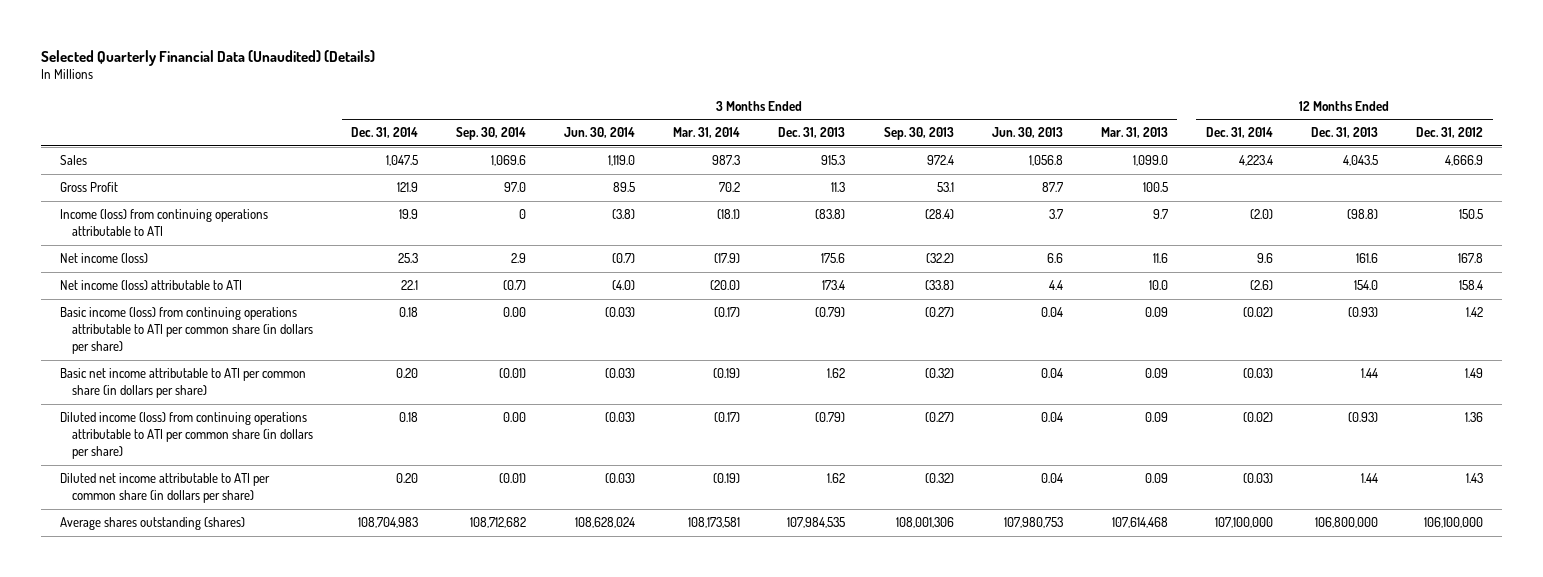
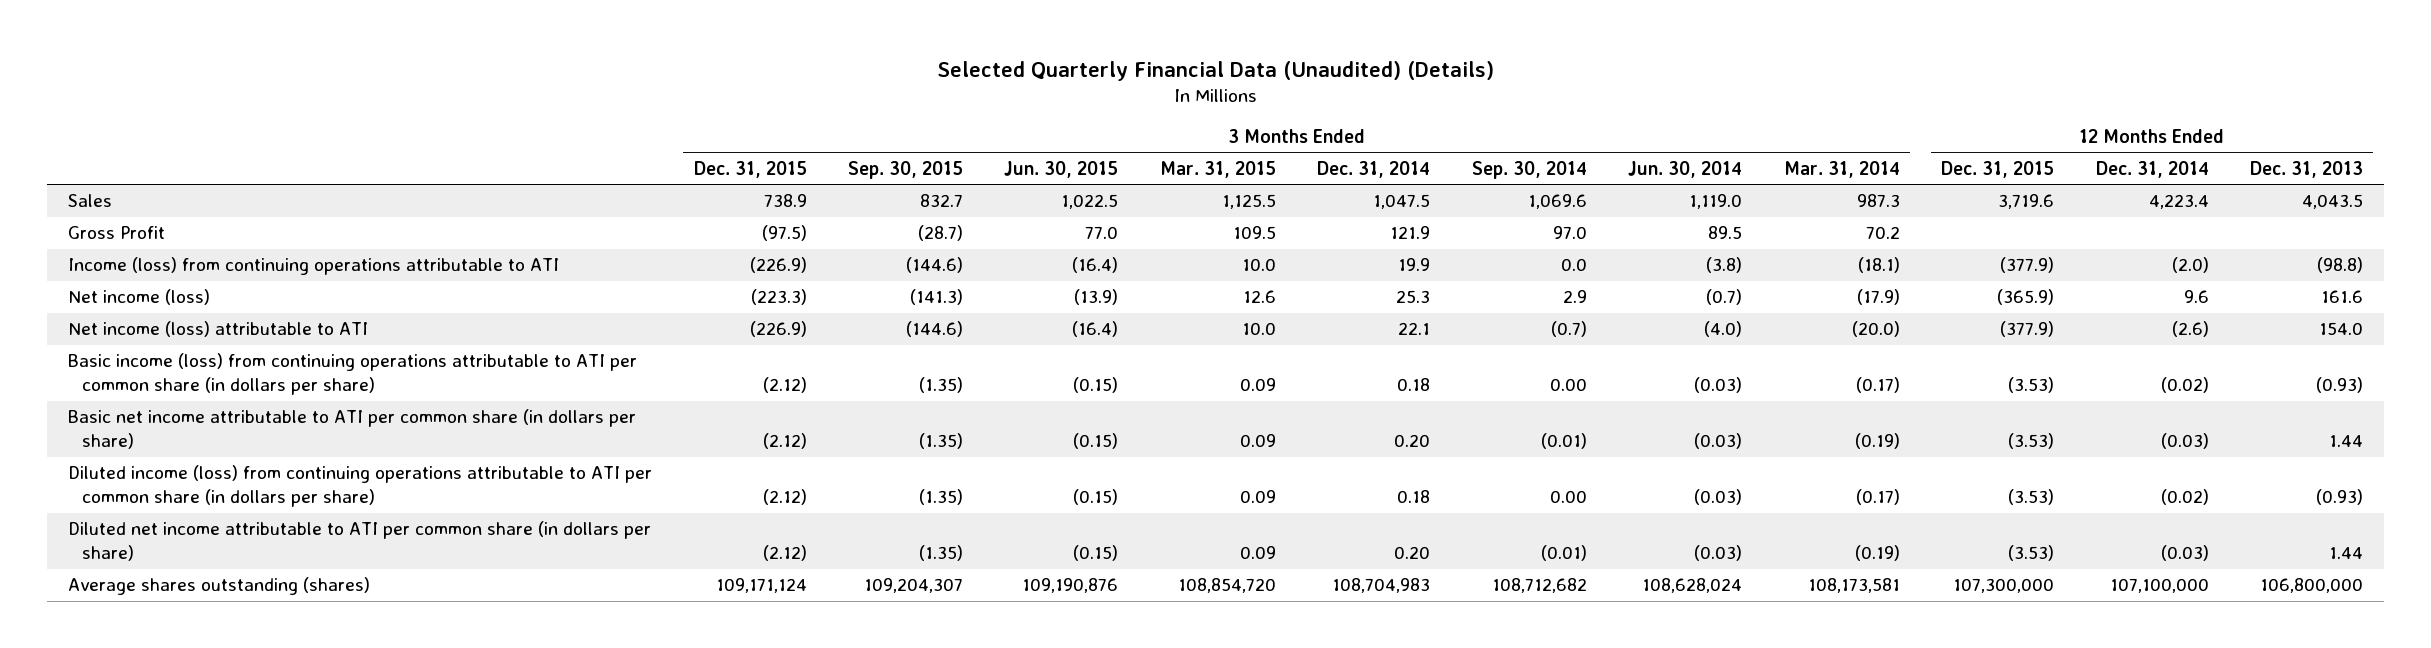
- | 3 Months Ended Dec. 31, 2014 | 3 Months Ended Sep. 30, 2014 | 3 Months Ended Jun. 30, 2014 | 3 Months Ended Mar. 31, 2014 | 3 Months Ended Dec. 31, 2013 | 3 Months Ended Sep. 30, 2013 | 3 Months Ended Jun. 30, 2013 | 3 Months Ended Mar. 31, 2013 | 12 Months Ended Dec. 31, 2014 | 12 Months Ended Dec. 31, 2013 | 12 Months Ended Dec. 31, 2012
+ | 3 Months Ended Dec. 31, 2015 | 3 Months Ended Sep. 30, 2015 | 3 Months Ended Jun. 30, 2015 | 3 Months Ended Mar. 31, 2015 | 3 Months Ended Dec. 31, 2014 | 3 Months Ended Sep. 30, 2014 | 3 Months Ended Jun. 30, 2014 | 3 Months Ended Mar. 31, 2014 | 12 Months Ended Dec. 31, 2015 | 12 Months Ended Dec. 31, 2014 | 12 Months Ended Dec. 31, 2013
- Income (loss) from continuing operations attributable to ATI | 19.9 | 0 | (3.8) | (18.1) | (83.8) | (28.4) | 3.7 | 9.7 | (2.0) | (98.8) | 150.5
+ Income (loss) from continuing operations attributable to ATI | (226.9) | (144.6) | (16.4) | 10.0 | 19.9 | 0.0 | (3.8) | (18.1) | (377.9) | (2.0) | (98.8)

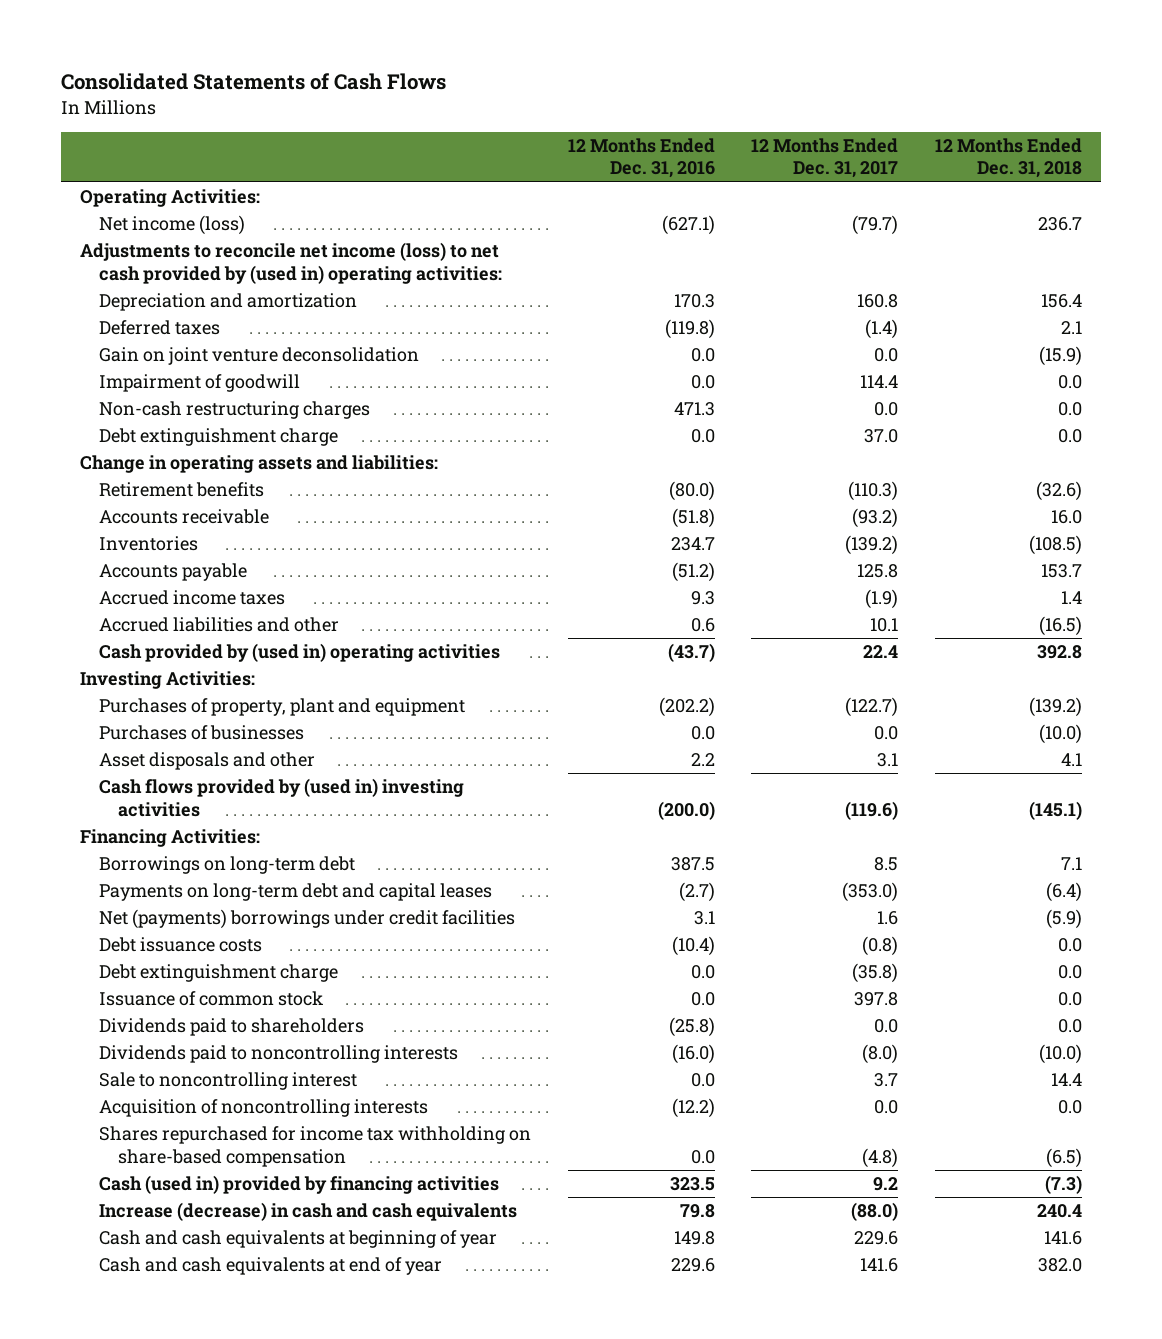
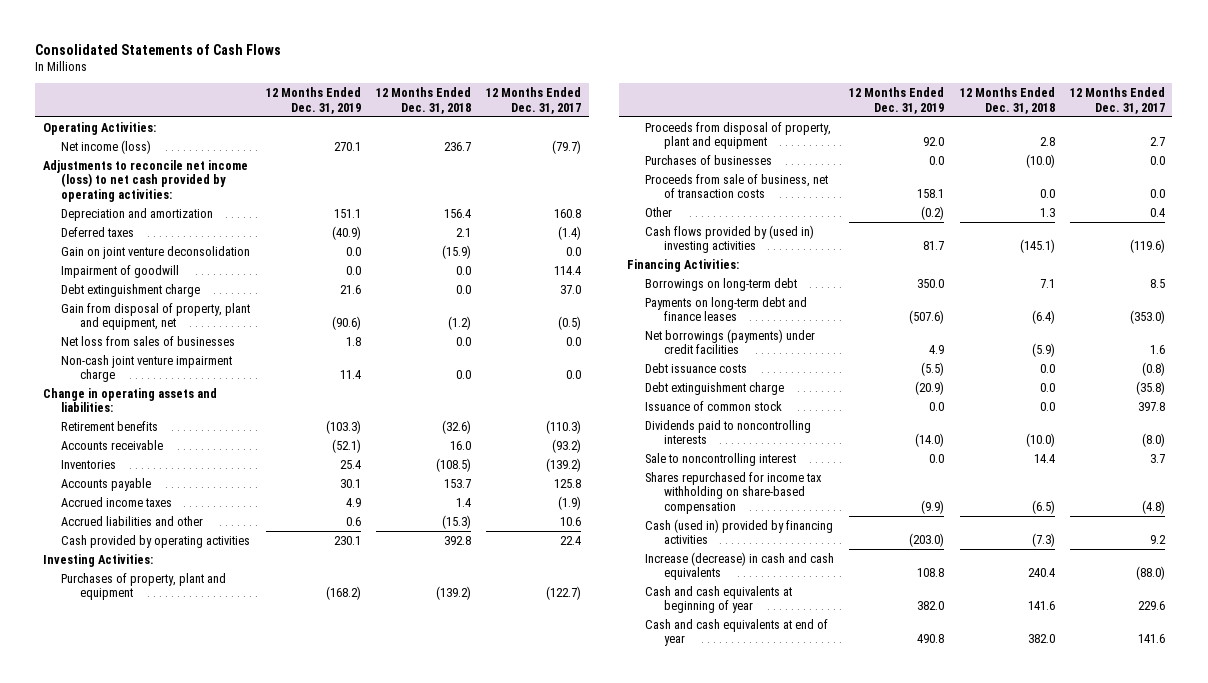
- | 12 Months Ended Dec. 31, 2016 | 12 Months Ended Dec. 31, 2017 | 12 Months Ended Dec. 31, 2018
+ | 12 Months Ended Dec. 31, 2019 | 12 Months Ended Dec. 31, 2018 | 12 Months Ended Dec. 31, 2017
- Adjustments to reconcile net income (loss) to net cash provided by (used in) operating activities:
+ Adjustments to reconcile net income (loss) to net cash provided by operating activities:
- Non-cash restructuring charges | 471.3 | 0.0 | 0.0
+ Gain from disposal of property, plant and equipment, net | (90.6) | (1.2) | (0.5)
+ Net loss from sales of businesses | 1.8 | 0.0 | 0.0
+ Non-cash joint venture impairment charge | 11.4 | 0.0 | 0.0
- Accrued liabilities and other | 0.6 | 10.1 | (16.5)
- Cash provided by (used in) operating activities | (43.7) | 22.4 | 392.8
+ Accrued liabilities and other | 0.6 | (15.3) | 10.6
+ Cash provided by operating activities | 230.1 | 392.8 | 22.4
+ Proceeds from disposal of property, plant and equipment | 92.0 | 2.8 | 2.7
- Asset disposals and other | 2.2 | 3.1 | 4.1
+ Proceeds from sale of business, net of transaction costs | 158.1 | 0.0 | 0.0
+ Other | (0.2) | 1.3 | 0.4
- Payments on long-term debt and capital leases | (2.7) | (353.0) | (6.4)
- Net (payments) borrowings under credit facilities | 3.1 | 1.6 | (5.9)
+ Payments on long-term debt and finance leases | (507.6) | (6.4) | (353.0)
+ Net borrowings (payments) under credit facilities | 4.9 | (5.9) | 1.6
- Dividends paid to shareholders | (25.8) | 0.0 | 0.0
- Acquisition of noncontrolling interests | (12.2) | 0.0 | 0.0

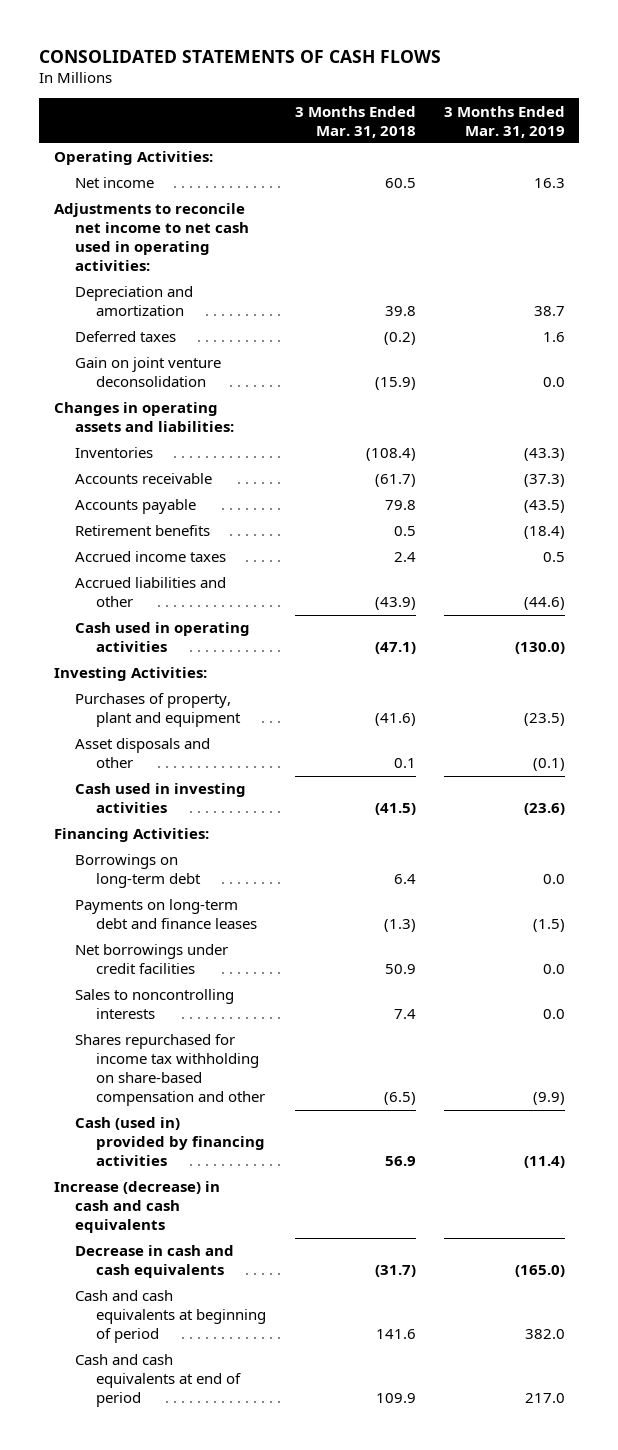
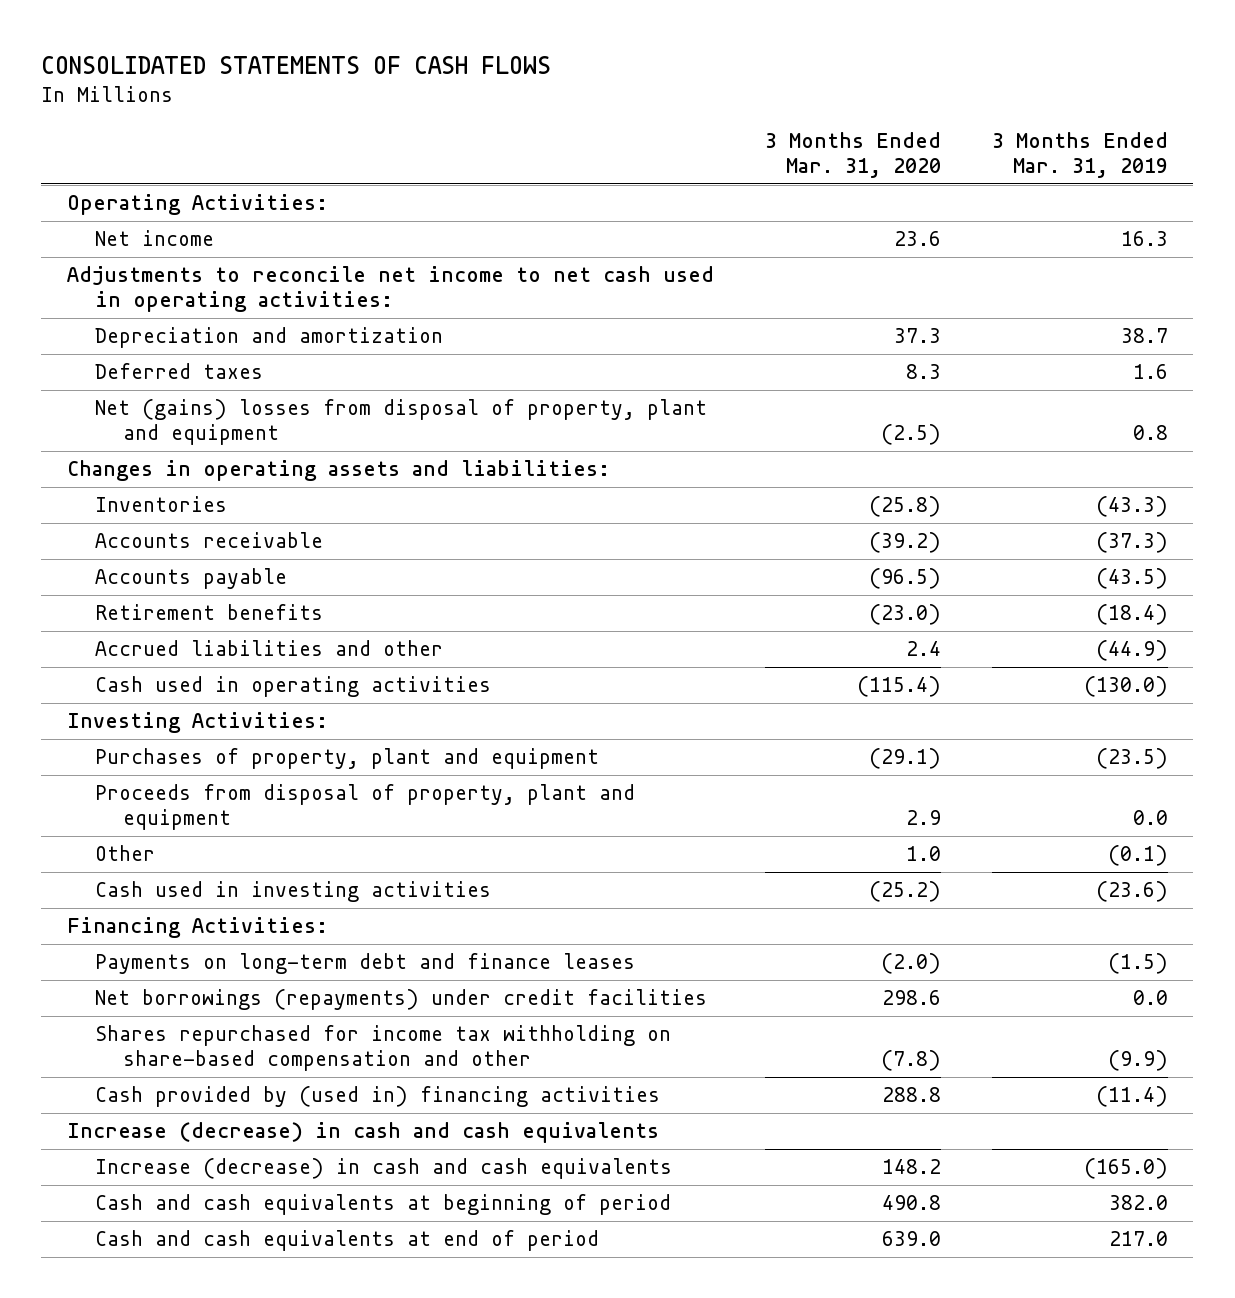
- | 3 Months Ended Mar. 31, 2018 | 3 Months Ended Mar. 31, 2019
+ | 3 Months Ended Mar. 31, 2020 | 3 Months Ended Mar. 31, 2019
- Gain on joint venture deconsolidation | (15.9) | 0.0
+ Net (gains) losses from disposal of property, plant and equipment | (2.5) | 0.8
- Accrued income taxes | 2.4 | 0.5
- Accrued liabilities and other | (43.9) | (44.6)
+ Accrued liabilities and other | 2.4 | (44.9)
- Asset disposals and other | 0.1 | (0.1)
+ Proceeds from disposal of property, plant and equipment | 2.9 | 0.0
+ Other | 1.0 | (0.1)
- Borrowings on long-term debt | 6.4 | 0.0
- Net borrowings under credit facilities | 50.9 | 0.0
- Sales to noncontrolling interests | 7.4 | 0.0
+ Net borrowings (repayments) under credit facilities | 298.6 | 0.0
- Cash (used in) provided by financing activities | 56.9 | (11.4)
+ Cash provided by (used in) financing activities | 288.8 | (11.4)
- Decrease in cash and cash equivalents | (31.7) | (165.0)
+ Increase (decrease) in cash and cash equivalents | 148.2 | (165.0)

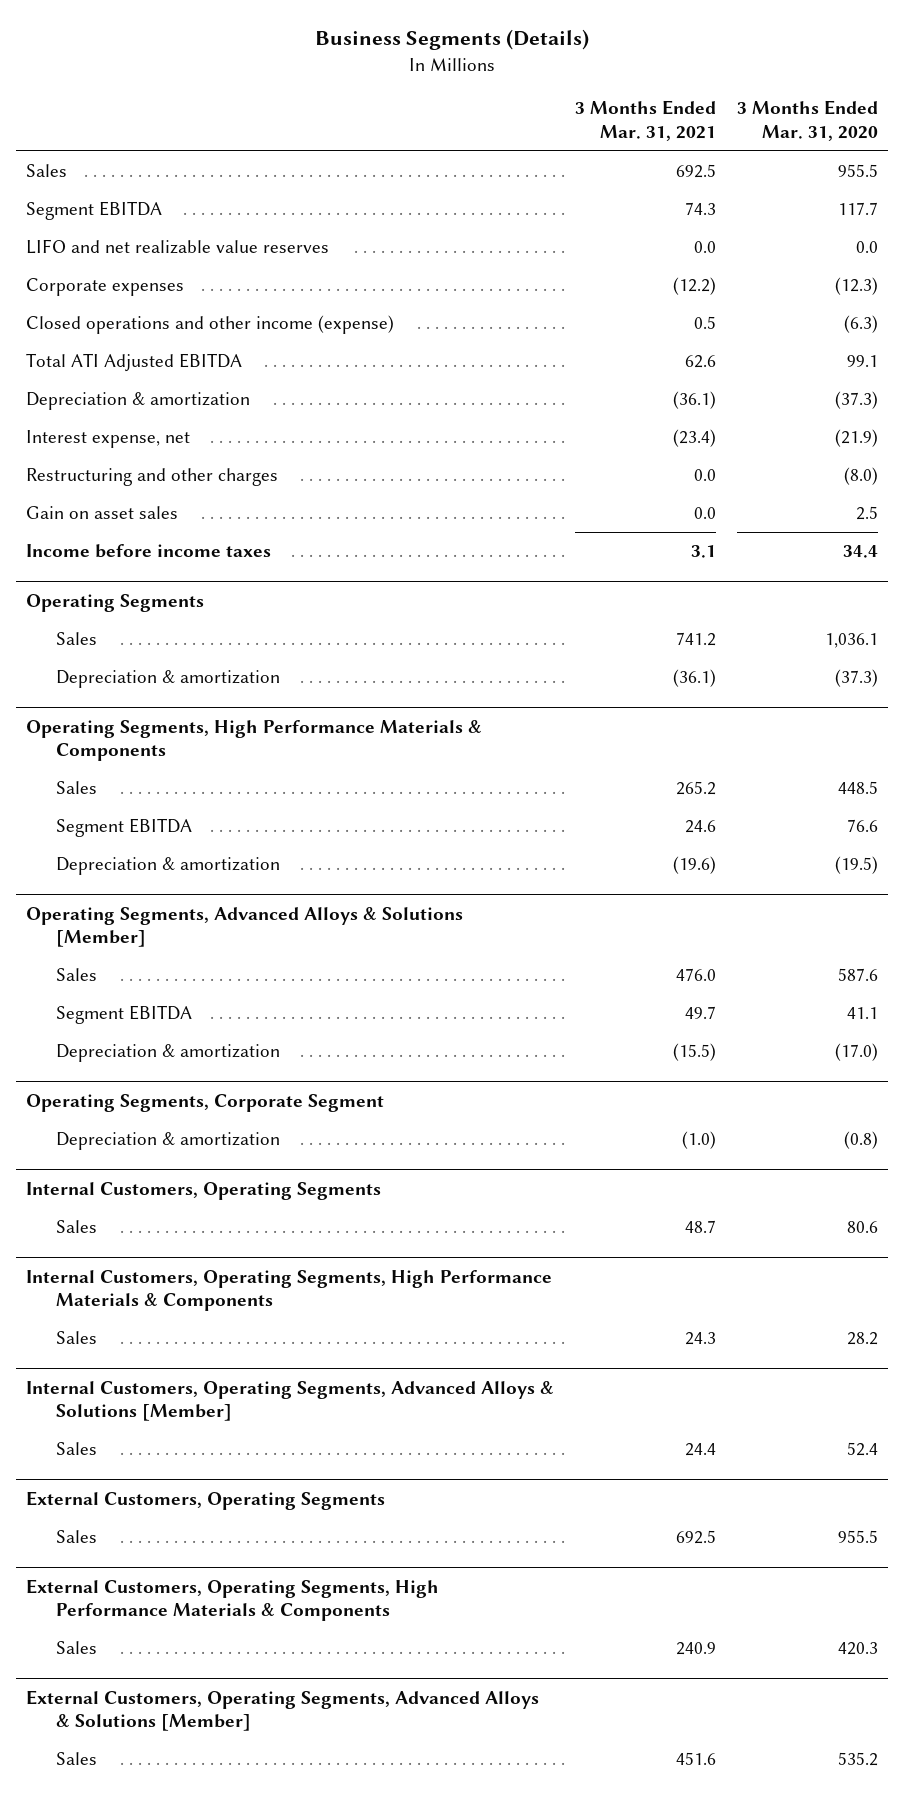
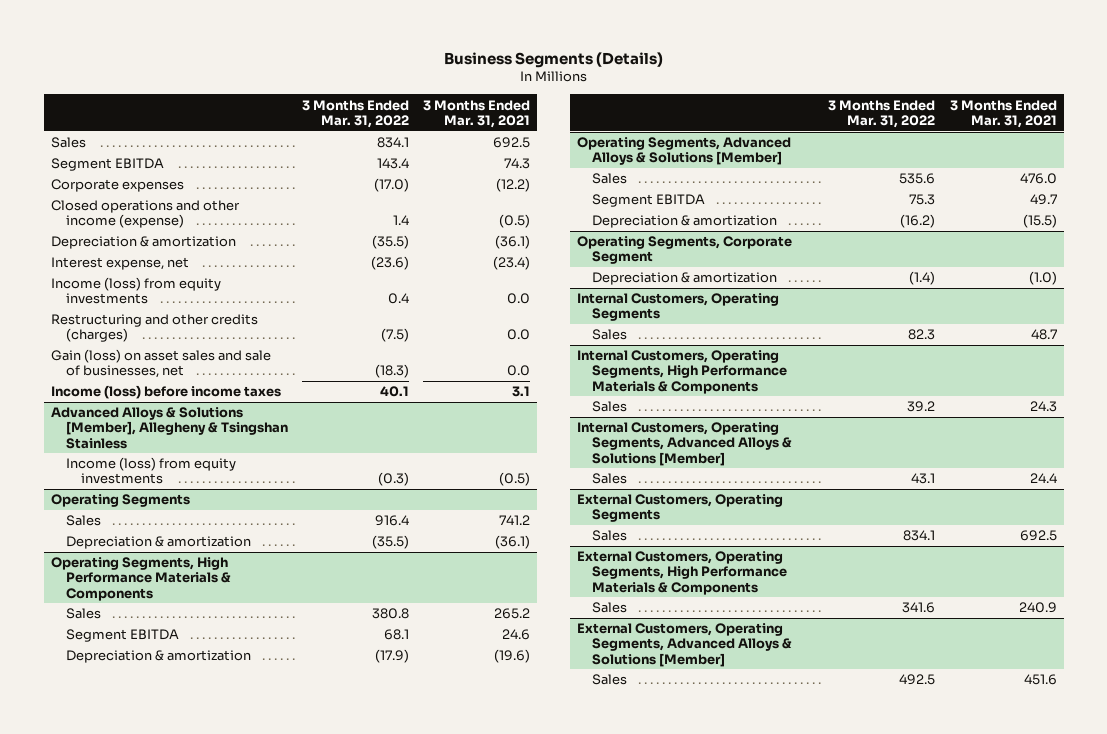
- | 3 Months Ended Mar. 31, 2021 | 3 Months Ended Mar. 31, 2020
+ | 3 Months Ended Mar. 31, 2022 | 3 Months Ended Mar. 31, 2021
- LIFO and net realizable value reserves | 0.0 | 0.0
- Closed operations and other income (expense) | 0.5 | (6.3)
- Total ATI Adjusted EBITDA | 62.6 | 99.1
+ Closed operations and other income (expense) | 1.4 | (0.5)
- Restructuring and other charges | 0.0 | (8.0)
- Gain on asset sales | 0.0 | 2.5
- Income before income taxes | 3.1 | 34.4
+ Income (loss) from equity investments | 0.4 | 0.0
+ Restructuring and other credits (charges) | (7.5) | 0.0
+ Gain (loss) on asset sales and sale of businesses, net | (18.3) | 0.0
+ Income (loss) before income taxes | 40.1 | 3.1
+ Advanced Alloys & Solutions [Member], Allegheny & Tsingshan Stainless
+ Income (loss) from equity investments | (0.3) | (0.5)

